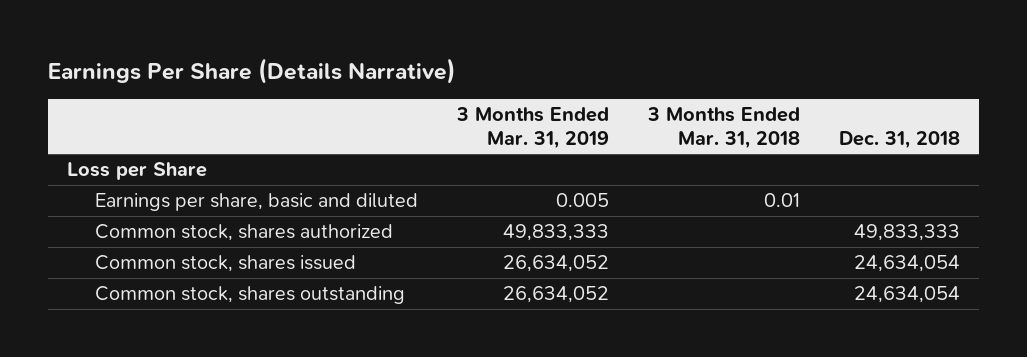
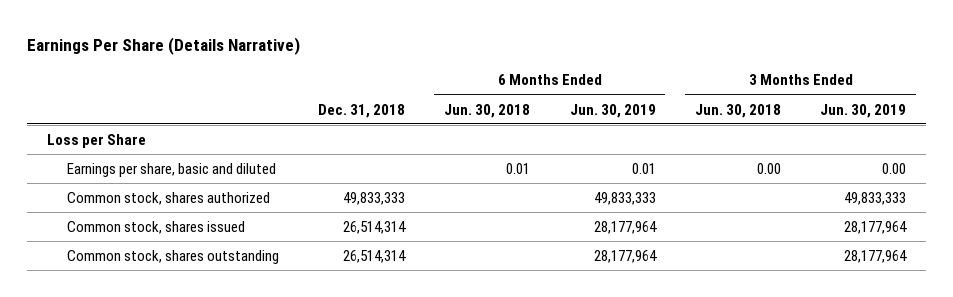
- | 3 Months Ended Mar. 31, 2019 | 3 Months Ended Mar. 31, 2018 | Dec. 31, 2018
+ | Dec. 31, 2018 | 6 Months Ended Jun. 30, 2018 | 6 Months Ended Jun. 30, 2019 | 3 Months Ended Jun. 30, 2018 | 3 Months Ended Jun. 30, 2019
- Common stock, shares issued | 26,634,052 | | 24,634,054
- Common stock, shares outstanding | 26,634,052 | | 24,634,054
+ Common stock, shares issued | 26,514,314 | | 28,177,964 | | 28,177,964
+ Common stock, shares outstanding | 26,514,314 | | 28,177,964 | | 28,177,964

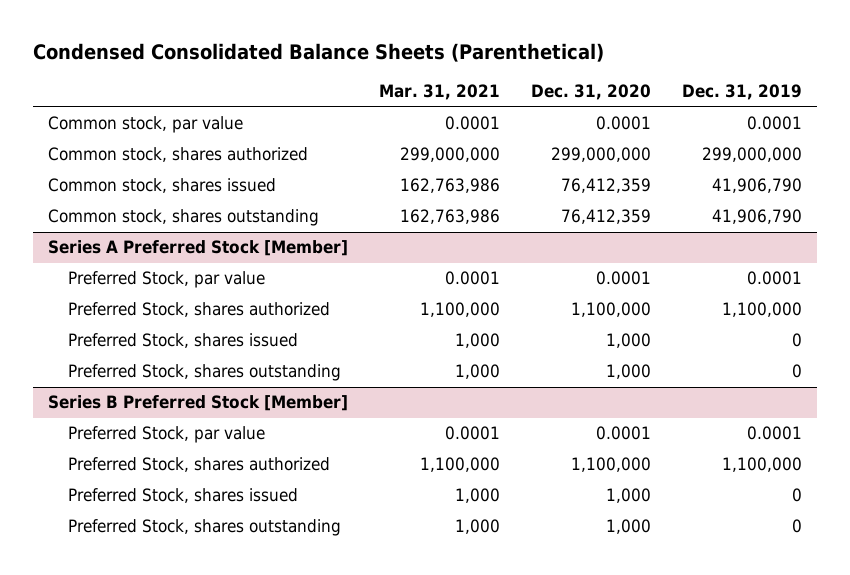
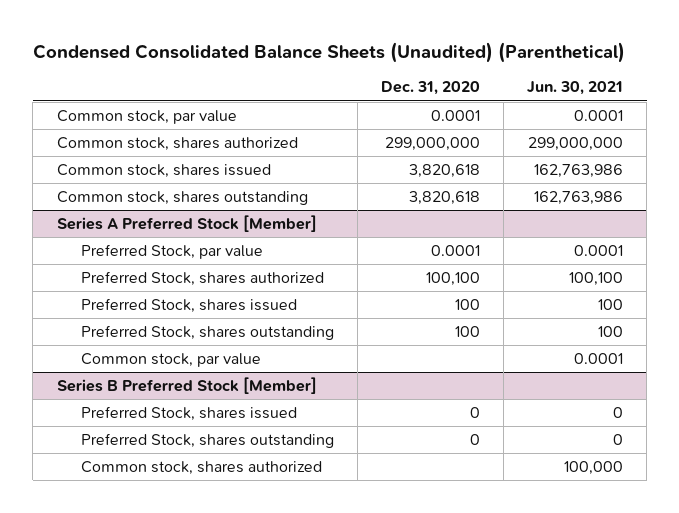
- Condensed Consolidated Balance Sheets (Parenthetical)
+ Condensed Consolidated Balance Sheets (Unaudited) (Parenthetical)
- | Mar. 31, 2021 | Dec. 31, 2020 | Dec. 31, 2019
+ | Dec. 31, 2020 | Jun. 30, 2021
- Common stock, shares issued | 162,763,986 | 76,412,359 | 41,906,790
- Common stock, shares outstanding | 162,763,986 | 76,412,359 | 41,906,790
+ Common stock, shares issued | 3,820,618 | 162,763,986
+ Common stock, shares outstanding | 3,820,618 | 162,763,986
@ Series A Preferred Stock [Member]
- Preferred Stock, shares authorized | 1,100,000 | 1,100,000 | 1,100,000
- Preferred Stock, shares issued | 1,000 | 1,000 | 0
- Preferred Stock, shares outstanding | 1,000 | 1,000 | 0
+ Preferred Stock, shares authorized | 100,100 | 100,100
+ Preferred Stock, shares issued | 100 | 100
+ Preferred Stock, shares outstanding | 100 | 100
+ Common stock, par value | | 0.0001
@ Series B Preferred Stock [Member]
- Preferred Stock, par value | 0.0001 | 0.0001 | 0.0001
- Preferred Stock, shares authorized | 1,100,000 | 1,100,000 | 1,100,000
- Preferred Stock, shares issued | 1,000 | 1,000 | 0
- Preferred Stock, shares outstanding | 1,000 | 1,000 | 0
+ Preferred Stock, shares issued | 0 | 0
+ Preferred Stock, shares outstanding | 0 | 0
+ Common stock, shares authorized | | 100,000

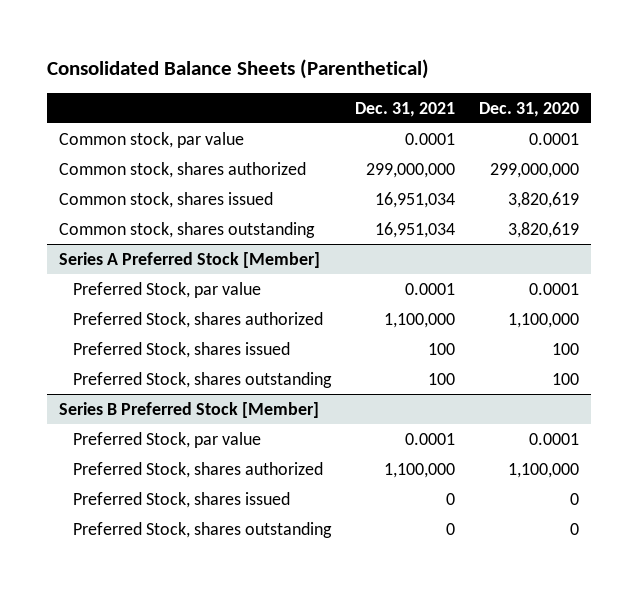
- Condensed Consolidated Balance Sheets (Unaudited) (Parenthetical)
+ Consolidated Balance Sheets (Parenthetical)
- | Dec. 31, 2020 | Jun. 30, 2021
+ | Dec. 31, 2021 | Dec. 31, 2020
- Common stock, shares issued | 3,820,618 | 162,763,986
- Common stock, shares outstanding | 3,820,618 | 162,763,986
+ Common stock, shares issued | 16,951,034 | 3,820,619
+ Common stock, shares outstanding | 16,951,034 | 3,820,619
@ Series A Preferred Stock [Member]
- Preferred Stock, shares authorized | 100,100 | 100,100
+ Preferred Stock, shares authorized | 1,100,000 | 1,100,000
- Common stock, par value | | 0.0001
@ Series B Preferred Stock [Member]
+ Preferred Stock, par value | 0.0001 | 0.0001
+ Preferred Stock, shares authorized | 1,100,000 | 1,100,000
- Common stock, shares authorized | | 100,000

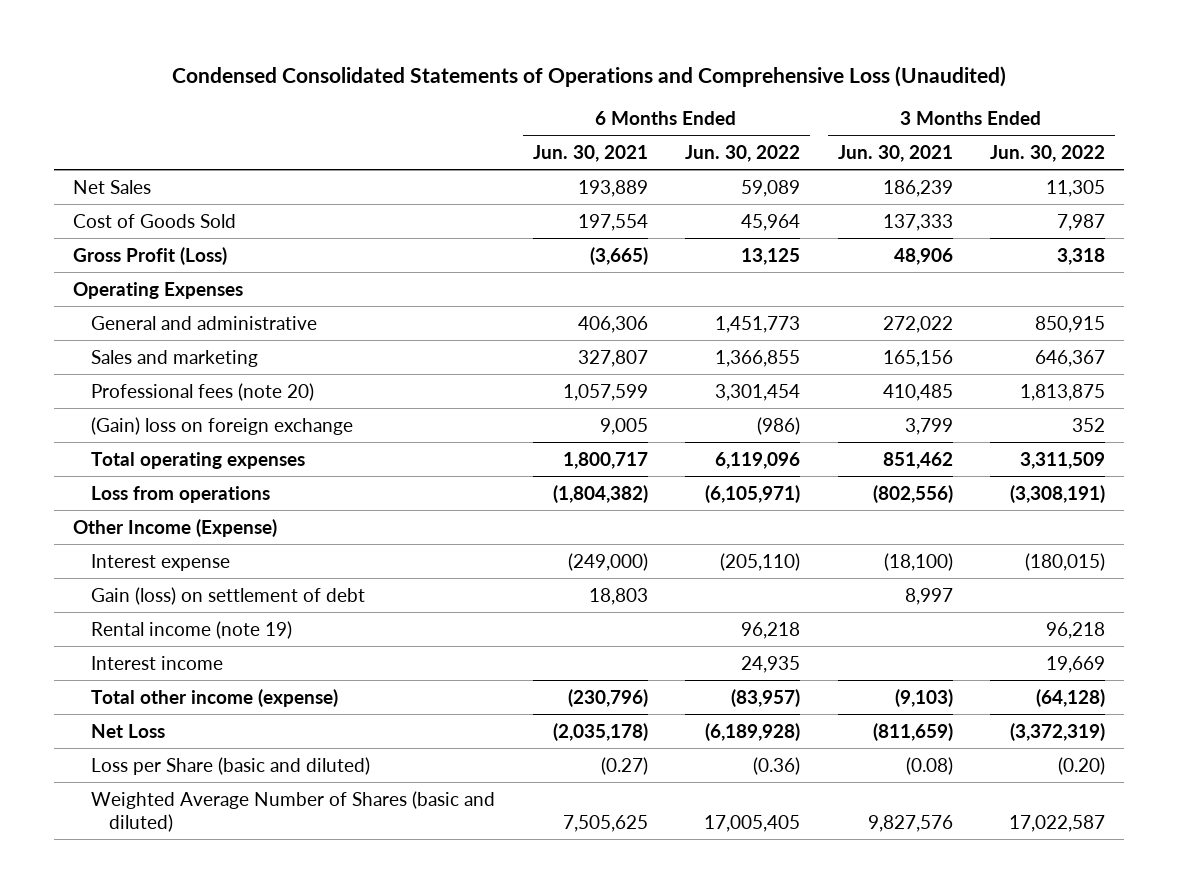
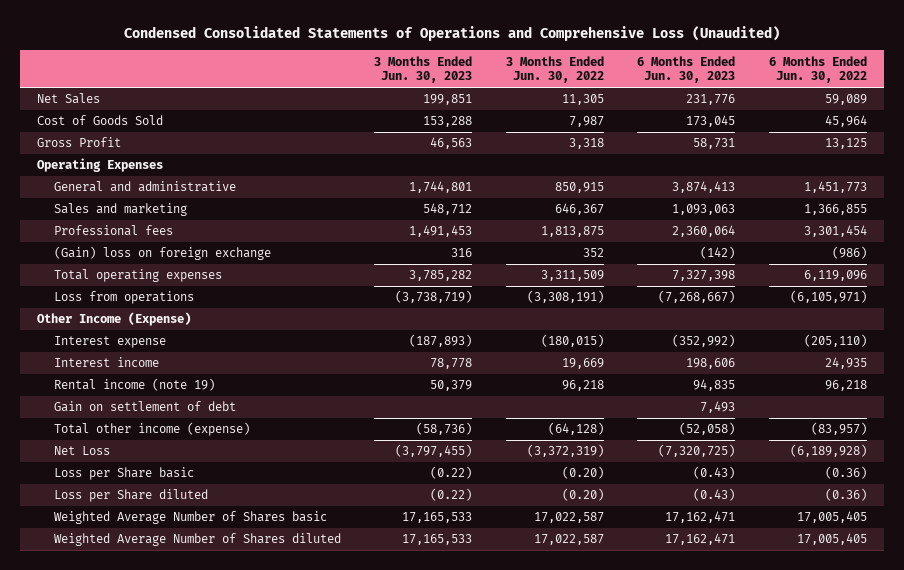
- | 6 Months Ended Jun. 30, 2021 | 6 Months Ended Jun. 30, 2022 | 3 Months Ended Jun. 30, 2021 | 3 Months Ended Jun. 30, 2022
+ | 3 Months Ended Jun. 30, 2023 | 3 Months Ended Jun. 30, 2022 | 6 Months Ended Jun. 30, 2023 | 6 Months Ended Jun. 30, 2022
- Gross Profit (Loss) | (3,665) | 13,125 | 48,906 | 3,318
+ Gross Profit | 46,563 | 3,318 | 58,731 | 13,125
- Professional fees (note 20) | 1,057,599 | 3,301,454 | 410,485 | 1,813,875
+ Professional fees | 1,491,453 | 1,813,875 | 2,360,064 | 3,301,454
- Gain (loss) on settlement of debt | 18,803 | | 8,997 |
moved down: Rental income (note 19) | 50,379 | 96,218 | 94,835 | 96,218
+ Gain on settlement of debt | | | 7,493 |
- Loss per Share (basic and diluted) | (0.27) | (0.36) | (0.08) | (0.20)
- Weighted Average Number of Shares (basic and diluted) | 7,505,625 | 17,005,405 | 9,827,576 | 17,022,587
+ Loss per Share basic | (0.22) | (0.20) | (0.43) | (0.36)
+ Loss per Share diluted | (0.22) | (0.20) | (0.43) | (0.36)
+ Weighted Average Number of Shares basic | 17,165,533 | 17,022,587 | 17,162,471 | 17,005,405
+ Weighted Average Number of Shares diluted | 17,165,533 | 17,022,587 | 17,162,471 | 17,005,405

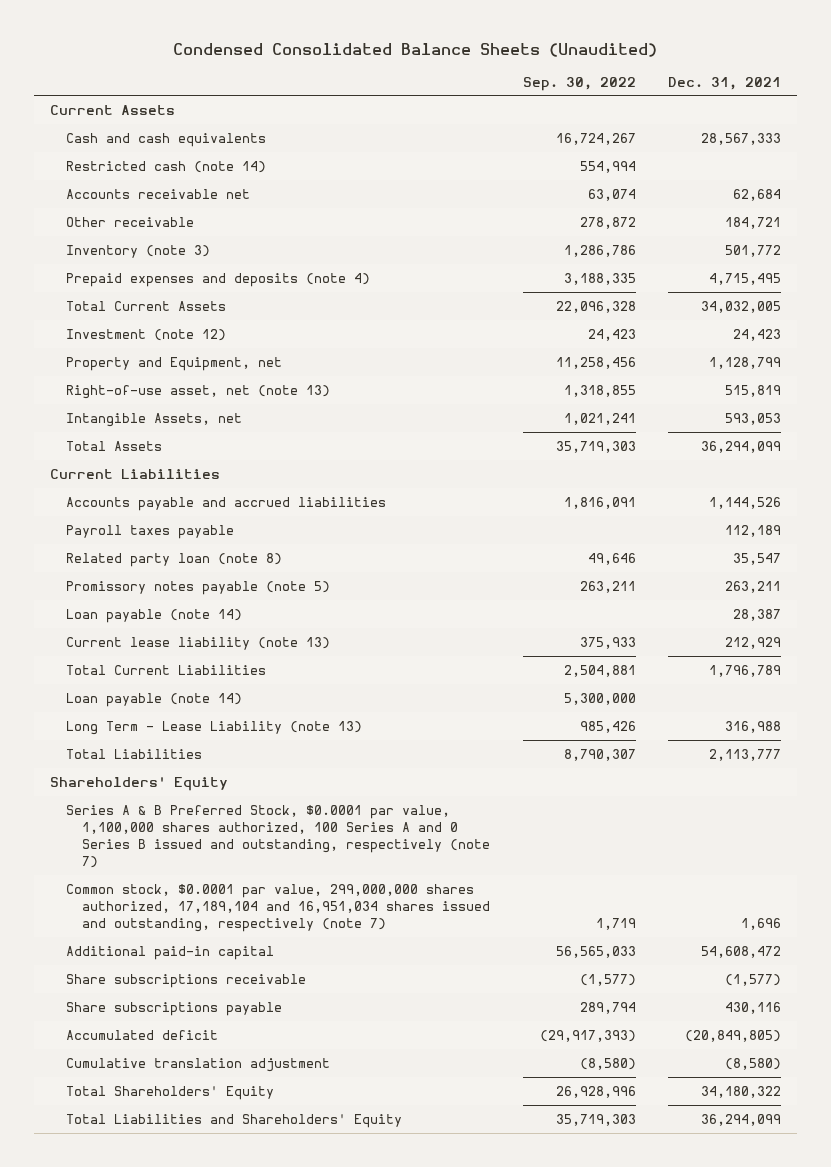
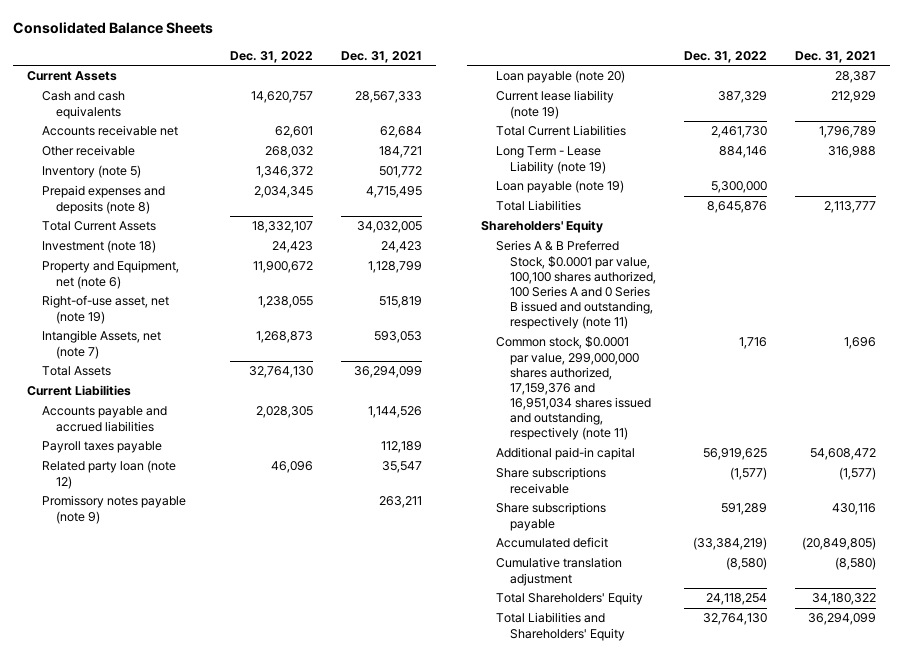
- Condensed Consolidated Balance Sheets (Unaudited)
+ Consolidated Balance Sheets
- | Sep. 30, 2022 | Dec. 31, 2021
+ | Dec. 31, 2022 | Dec. 31, 2021
- Restricted cash (note 14) | 554,994 |
- Inventory (note 3) | 1,286,786 | 501,772
- Prepaid expenses and deposits (note 4) | 3,188,335 | 4,715,495
+ Inventory (note 5) | 1,346,372 | 501,772
+ Prepaid expenses and deposits (note 8) | 2,034,345 | 4,715,495
- Investment (note 12) | 24,423 | 24,423
- Property and Equipment, net | 11,258,456 | 1,128,799
- Right-of-use asset, net (note 13) | 1,318,855 | 515,819
- Intangible Assets, net | 1,021,241 | 593,053
+ Investment (note 18) | 24,423 | 24,423
+ Property and Equipment, net (note 6) | 11,900,672 | 1,128,799
+ Right-of-use asset, net (note 19) | 1,238,055 | 515,819
+ Intangible Assets, net (note 7) | 1,268,873 | 593,053
- Related party loan (note 8) | 49,646 | 35,547
- Promissory notes payable (note 5) | 263,211 | 263,211
- Loan payable (note 14) | | 28,387
- Current lease liability (note 13) | 375,933 | 212,929
+ Related party loan (note 12) | 46,096 | 35,547
+ Promissory notes payable (note 9) | | 263,211
+ Loan payable (note 20) | | 28,387
+ Current lease liability (note 19) | 387,329 | 212,929
- Loan payable (note 14) | 5,300,000 |
- Long Term - Lease Liability (note 13) | 985,426 | 316,988
+ Long Term - Lease Liability (note 19) | 884,146 | 316,988
+ Loan payable (note 19) | 5,300,000 |
- Series A & B Preferred Stock, $0.0001 par value, 1,100,000 shares authorized, 100 Series A and 0 Series B issued and outstanding, respectively (note 7)
- Common stock, $0.0001 par value, 299,000,000 shares authorized, 17,189,104 and 16,951,034 shares issued and outstanding, respectively (note 7) | 1,719 | 1,696
+ Series A & B Preferred Stock, $0.0001 par value, 100,100 shares authorized, 100 Series A and 0 Series B issued and outstanding, respectively (note 11)
+ Common stock, $0.0001 par value, 299,000,000 shares authorized, 17,159,376 and 16,951,034 shares issued and outstanding, respectively (note 11) | 1,716 | 1,696

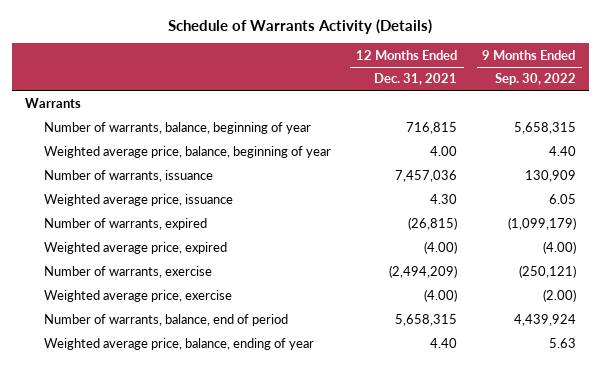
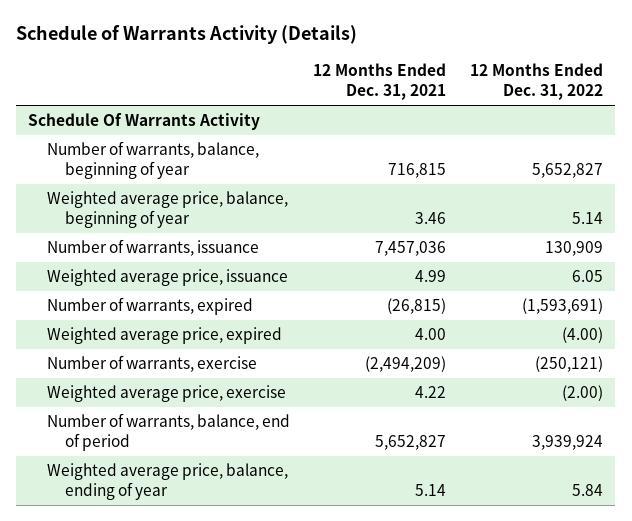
- | 12 Months Ended Dec. 31, 2021 | 9 Months Ended Sep. 30, 2022
+ | 12 Months Ended Dec. 31, 2021 | 12 Months Ended Dec. 31, 2022
- Warrants
+ Schedule Of Warrants Activity
- Weighted average price, balance, beginning of year | 4.00 | 4.40
+ Weighted average price, balance, beginning of year | 3.46 | 5.14
- Weighted average price, issuance | 4.30 | 6.05
+ Weighted average price, issuance | 4.99 | 6.05
- Weighted average price, expired | (4.00) | (4.00)
+ Weighted average price, expired | 4.00 | (4.00)
- Weighted average price, exercise | (4.00) | (2.00)
- Number of warrants, balance, end of period | 5,658,315 | 4,439,924
- Weighted average price, balance, ending of year | 4.40 | 5.63
+ Weighted average price, exercise | 4.22 | (2.00)
+ Number of warrants, balance, end of period | 5,652,827 | 3,939,924
+ Weighted average price, balance, ending of year | 5.14 | 5.84

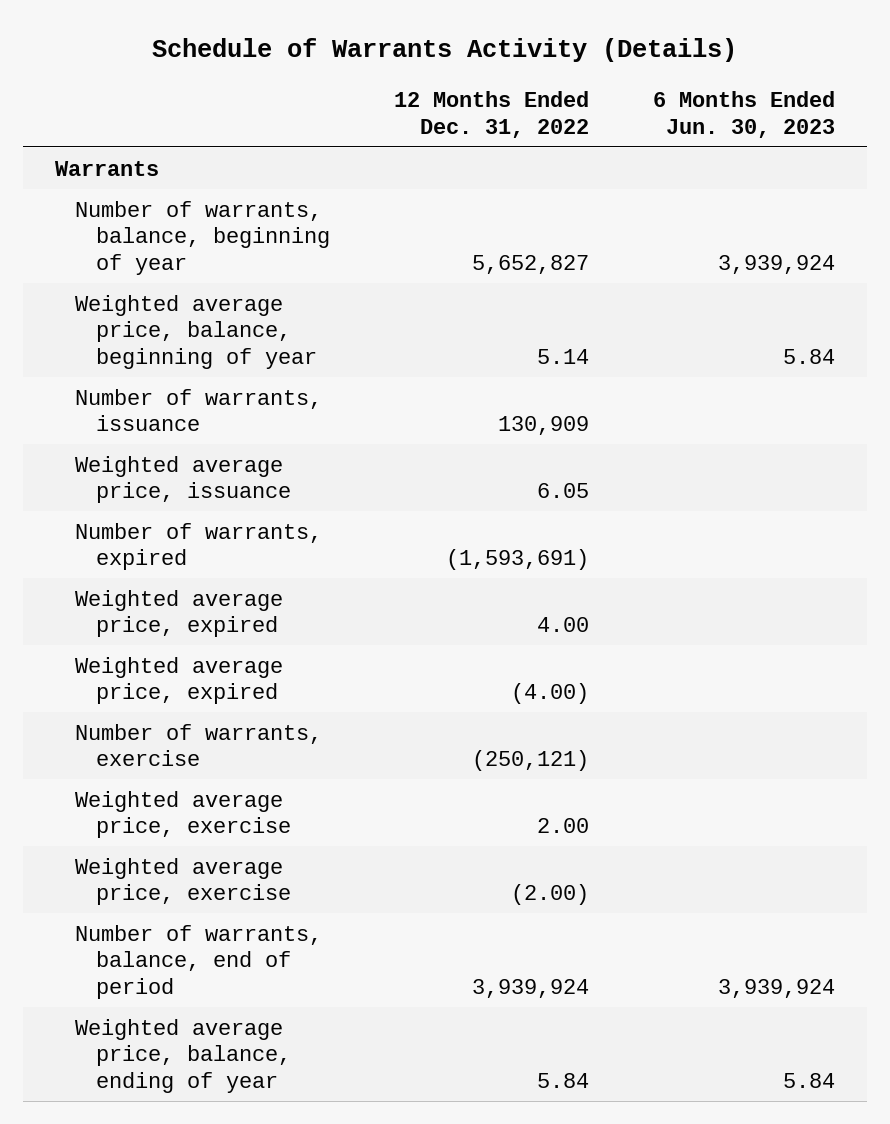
- | 12 Months Ended Dec. 31, 2021 | 12 Months Ended Dec. 31, 2022
+ | 12 Months Ended Dec. 31, 2022 | 6 Months Ended Jun. 30, 2023
- Schedule Of Warrants Activity
+ Warrants
+ Weighted average price, expired | 4.00 |
+ Weighted average price, exercise | 2.00 |

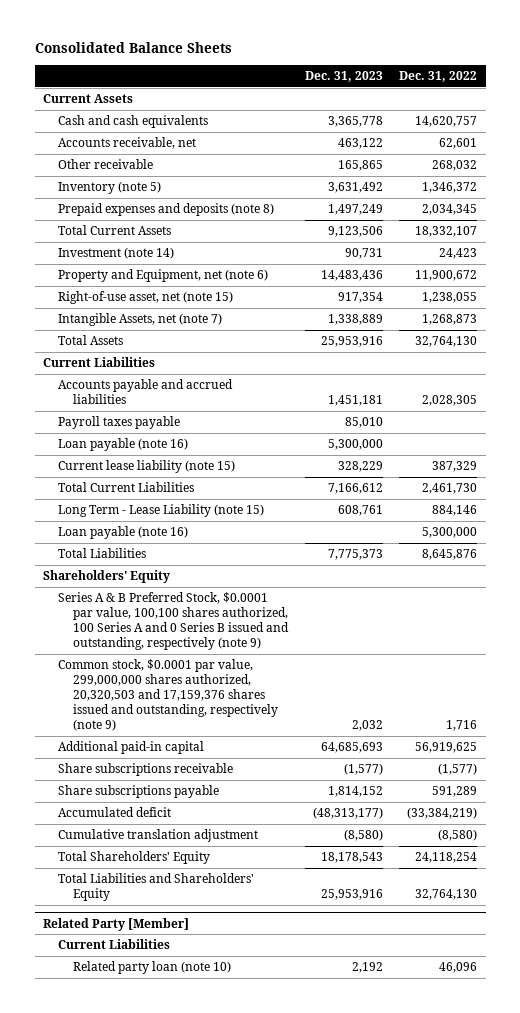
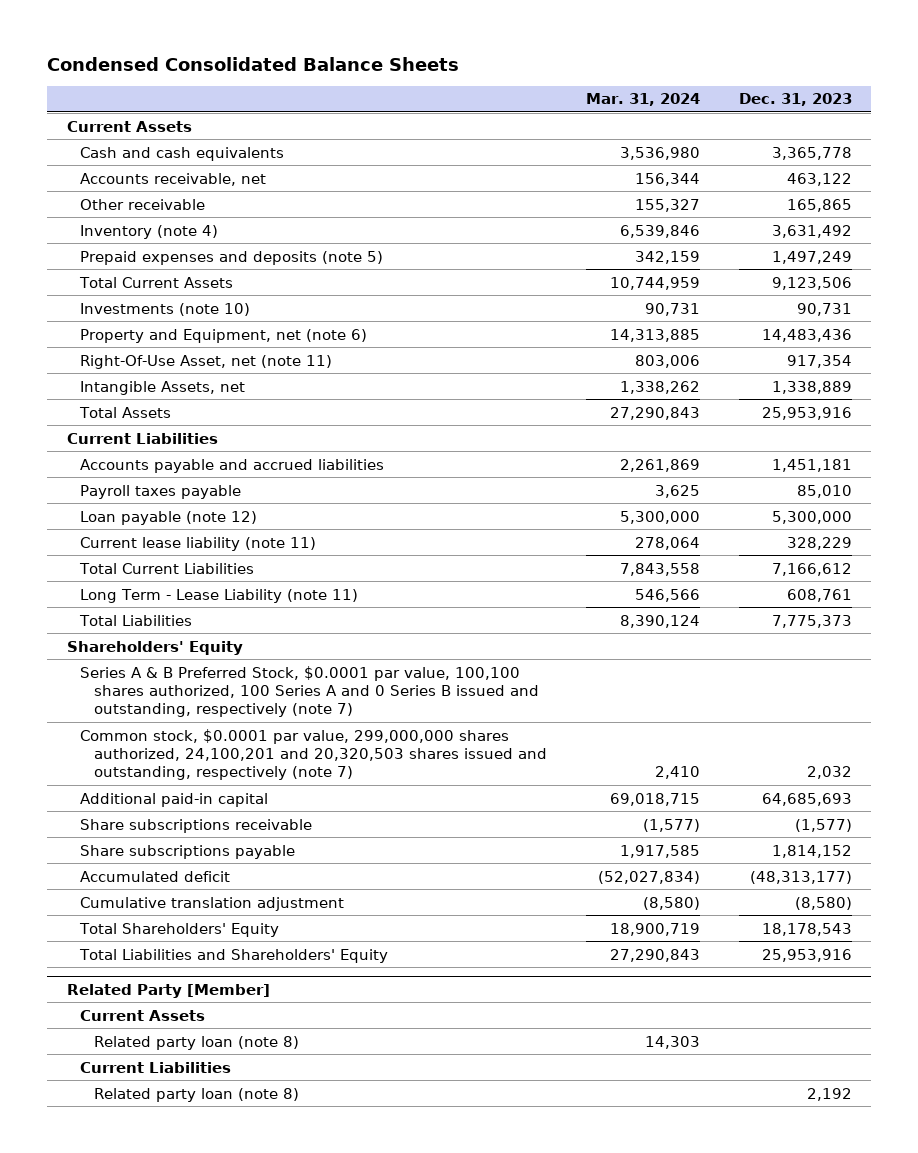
- Consolidated Balance Sheets
+ Condensed Consolidated Balance Sheets
- | Dec. 31, 2023 | Dec. 31, 2022
+ | Mar. 31, 2024 | Dec. 31, 2023
- Inventory (note 5) | 3,631,492 | 1,346,372
- Prepaid expenses and deposits (note 8) | 1,497,249 | 2,034,345
+ Inventory (note 4) | 6,539,846 | 3,631,492
+ Prepaid expenses and deposits (note 5) | 342,159 | 1,497,249
- Investment (note 14) | 90,731 | 24,423
+ Investments (note 10) | 90,731 | 90,731
- Right-of-use asset, net (note 15) | 917,354 | 1,238,055
- Intangible Assets, net (note 7) | 1,338,889 | 1,268,873
+ Right-Of-Use Asset, net (note 11) | 803,006 | 917,354
+ Intangible Assets, net | 1,338,262 | 1,338,889
- Loan payable (note 16) | 5,300,000 |
- Current lease liability (note 15) | 328,229 | 387,329
+ Loan payable (note 12) | 5,300,000 | 5,300,000
+ Current lease liability (note 11) | 278,064 | 328,229
- Long Term - Lease Liability (note 15) | 608,761 | 884,146
- Loan payable (note 16) | | 5,300,000
+ Long Term - Lease Liability (note 11) | 546,566 | 608,761
- Series A & B Preferred Stock, $0.0001 par value, 100,100 shares authorized, 100 Series A and 0 Series B issued and outstanding, respectively (note 9)
- Common stock, $0.0001 par value, 299,000,000 shares authorized, 20,320,503 and 17,159,376 shares issued and outstanding, respectively (note 9) | 2,032 | 1,716
+ Series A & B Preferred Stock, $0.0001 par value, 100,100 shares authorized, 100 Series A and 0 Series B issued and outstanding, respectively (note 7)
+ Common stock, $0.0001 par value, 299,000,000 shares authorized, 24,100,201 and 20,320,503 shares issued and outstanding, respectively (note 7) | 2,410 | 2,032
@ Related Party [Member]
+ Current Assets
+ Related party loan (note 8) | 14,303 |
- Related party loan (note 10) | 2,192 | 46,096
+ Related party loan (note 8) | | 2,192

